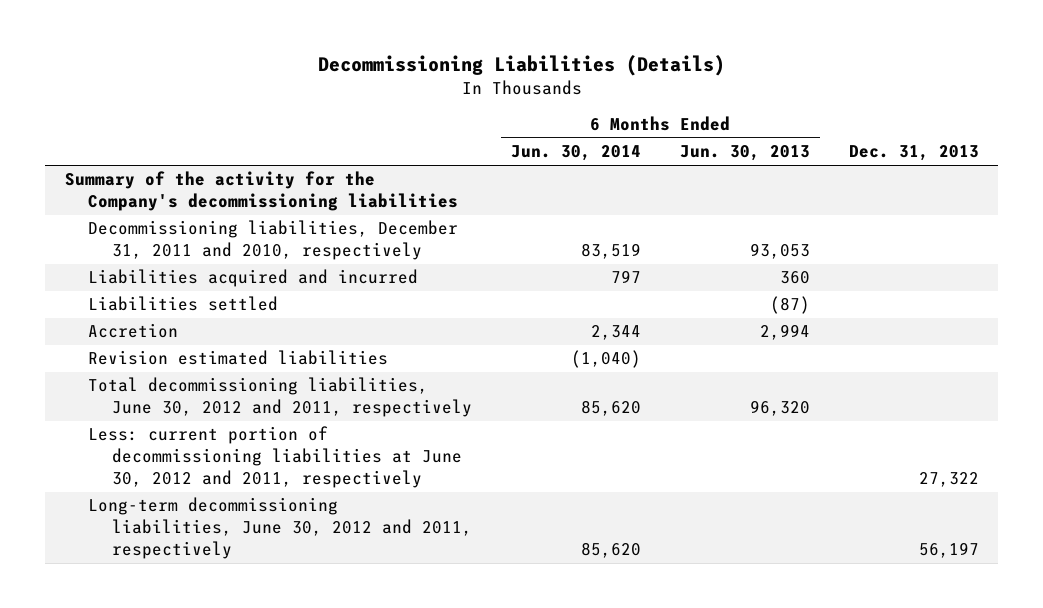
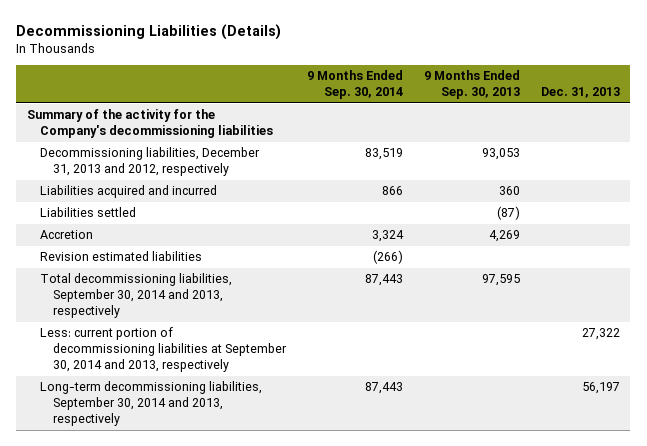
- | 6 Months Ended Jun. 30, 2014 | 6 Months Ended Jun. 30, 2013 | Dec. 31, 2013
+ | 9 Months Ended Sep. 30, 2014 | 9 Months Ended Sep. 30, 2013 | Dec. 31, 2013
- Decommissioning liabilities, December 31, 2011 and 2010, respectively | 83,519 | 93,053 |
+ Decommissioning liabilities, December 31, 2013 and 2012, respectively | 83,519 | 93,053 |
- Total decommissioning liabilities, June 30, 2012 and 2011, respectively | 85,620 | 96,320 |
- Less: current portion of decommissioning liabilities at June 30, 2012 and 2011, respectively | | | 27,322
- Long-term decommissioning liabilities, June 30, 2012 and 2011, respectively | 85,620 | | 56,197
+ Total decommissioning liabilities, September 30, 2014 and 2013, respectively | 87,443 | 97,595 |
+ Less: current portion of decommissioning liabilities at September 30, 2014 and 2013, respectively | | | 27,322
+ Long-term decommissioning liabilities, September 30, 2014 and 2013, respectively | 87,443 | | 56,197

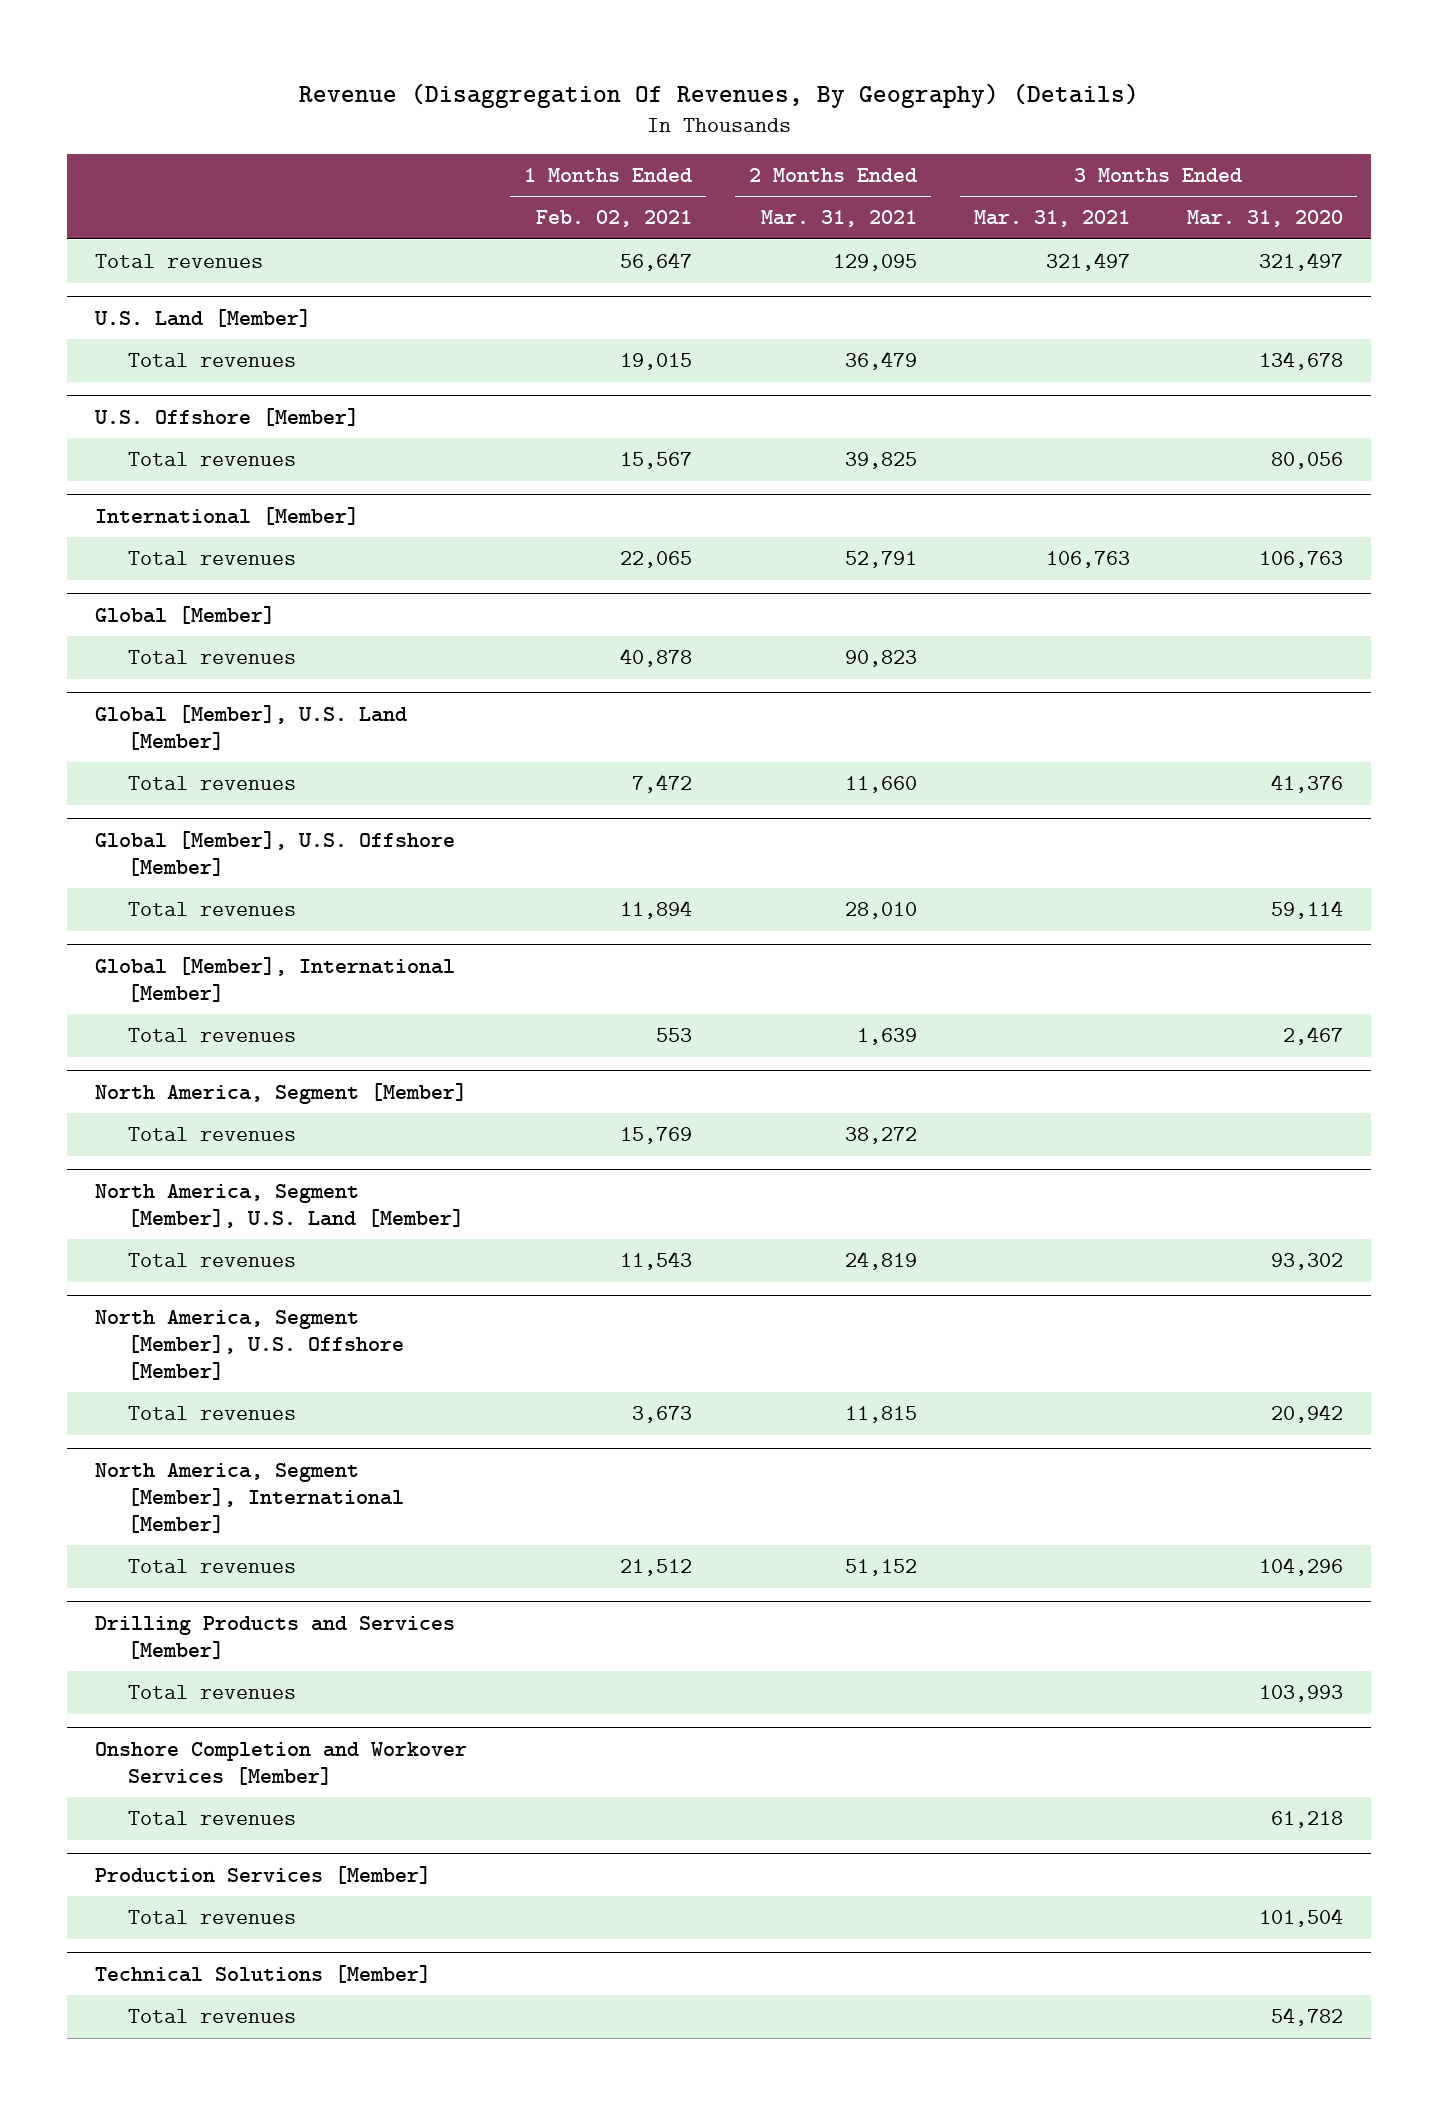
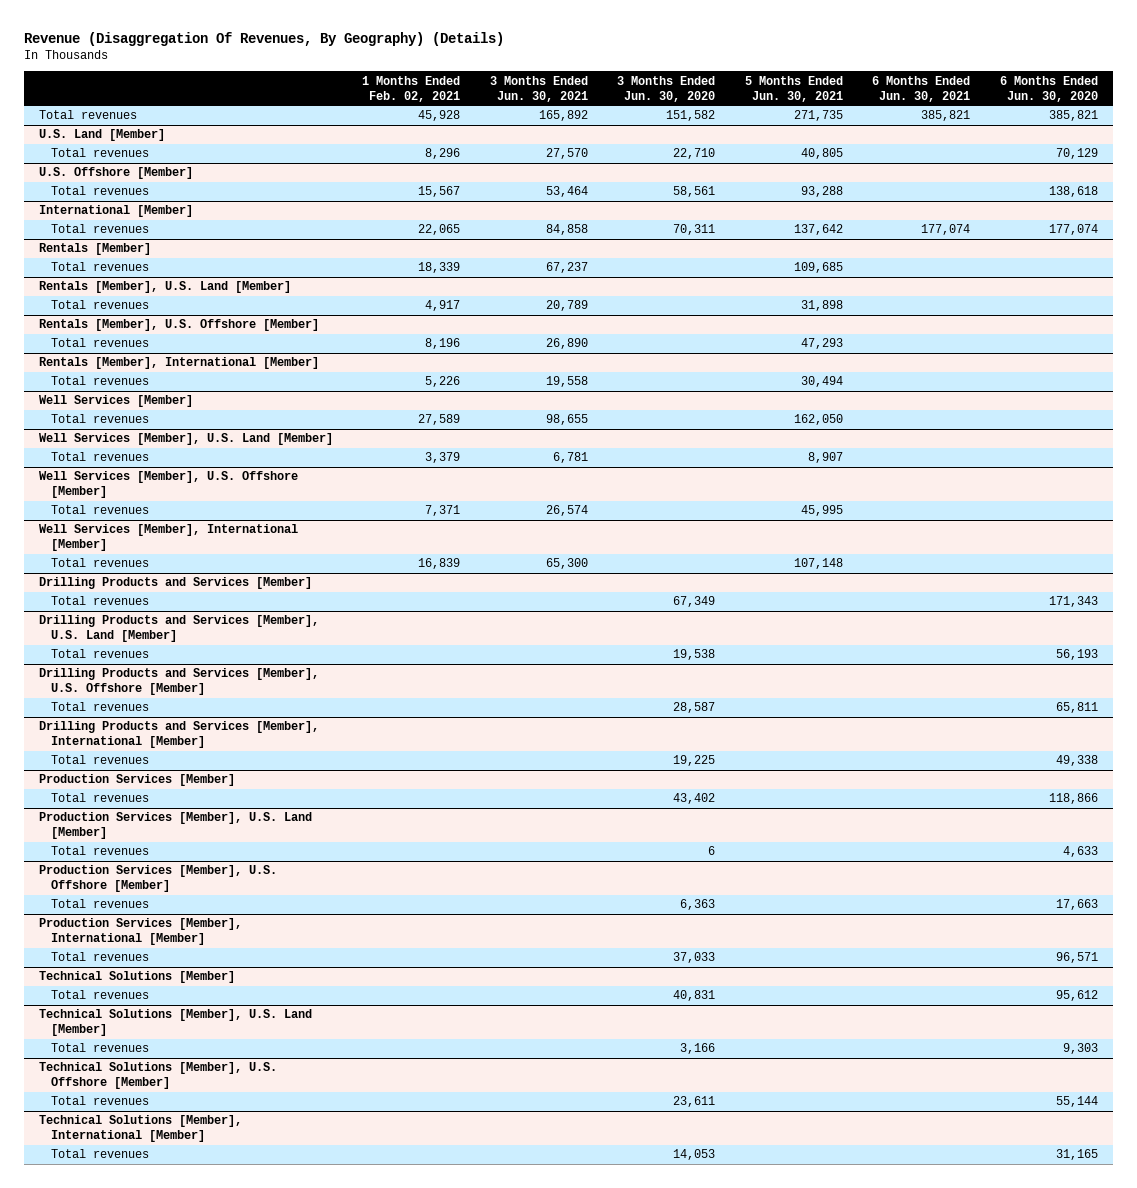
- | 1 Months Ended Feb. 02, 2021 | 2 Months Ended Mar. 31, 2021 | 3 Months Ended Mar. 31, 2021 | 3 Months Ended Mar. 31, 2020
+ | 1 Months Ended Feb. 02, 2021 | 3 Months Ended Jun. 30, 2021 | 3 Months Ended Jun. 30, 2020 | 5 Months Ended Jun. 30, 2021 | 6 Months Ended Jun. 30, 2021 | 6 Months Ended Jun. 30, 2020
- Total revenues | 56,647 | 129,095 | 321,497 | 321,497
+ Total revenues | 45,928 | 165,892 | 151,582 | 271,735 | 385,821 | 385,821
@ U.S. Land [Member]
- Total revenues | 19,015 | 36,479 | | 134,678
+ Total revenues | 8,296 | 27,570 | 22,710 | 40,805 | | 70,129
- Global [Member]
- Total revenues | 40,878 | 90,823 | |
- Global [Member], U.S. Land [Member]
- Total revenues | 7,472 | 11,660 | | 41,376
- Global [Member], U.S. Offshore [Member]
- Total revenues | 11,894 | 28,010 | | 59,114
- Global [Member], International [Member]
- Total revenues | 553 | 1,639 | | 2,467
- North America, Segment [Member]
- Total revenues | 15,769 | 38,272 | |
- North America, Segment [Member], U.S. Land [Member]
- Total revenues | 11,543 | 24,819 | | 93,302
- North America, Segment [Member], U.S. Offshore [Member]
- Total revenues | 3,673 | 11,815 | | 20,942
- North America, Segment [Member], International [Member]
- Total revenues | 21,512 | 51,152 | | 104,296
+ Rentals [Member]
+ Total revenues | 18,339 | 67,237 | | 109,685 | |
+ Rentals [Member], U.S. Land [Member]
+ Total revenues | 4,917 | 20,789 | | 31,898 | |
+ Rentals [Member], U.S. Offshore [Member]
+ Total revenues | 8,196 | 26,890 | | 47,293 | |
+ Rentals [Member], International [Member]
+ Total revenues | 5,226 | 19,558 | | 30,494 | |
+ Well Services [Member]
+ Total revenues | 27,589 | 98,655 | | 162,050 | |
+ Well Services [Member], U.S. Land [Member]
+ Total revenues | 3,379 | 6,781 | | 8,907 | |
+ Well Services [Member], U.S. Offshore [Member]
+ Total revenues | 7,371 | 26,574 | | 45,995 | |
+ Well Services [Member], International [Member]
+ Total revenues | 16,839 | 65,300 | | 107,148 | |
- Onshore Completion and Workover Services [Member]
- Total revenues | | | | 61,218
+ Drilling Products and Services [Member], U.S. Land [Member]
+ Total revenues | | | 19,538 | | | 56,193
+ Drilling Products and Services [Member], U.S. Offshore [Member]
+ Total revenues | | | 28,587 | | | 65,811
+ Drilling Products and Services [Member], International [Member]
+ Total revenues | | | 19,225 | | | 49,338
+ Production Services [Member], U.S. Land [Member]
+ Total revenues | | | 6 | | | 4,633
+ Production Services [Member], U.S. Offshore [Member]
+ Total revenues | | | 6,363 | | | 17,663
+ Production Services [Member], International [Member]
+ Total revenues | | | 37,033 | | | 96,571
+ Technical Solutions [Member], U.S. Land [Member]
+ Total revenues | | | 3,166 | | | 9,303
+ Technical Solutions [Member], U.S. Offshore [Member]
+ Total revenues | | | 23,611 | | | 55,144
+ Technical Solutions [Member], International [Member]
+ Total revenues | | | 14,053 | | | 31,165

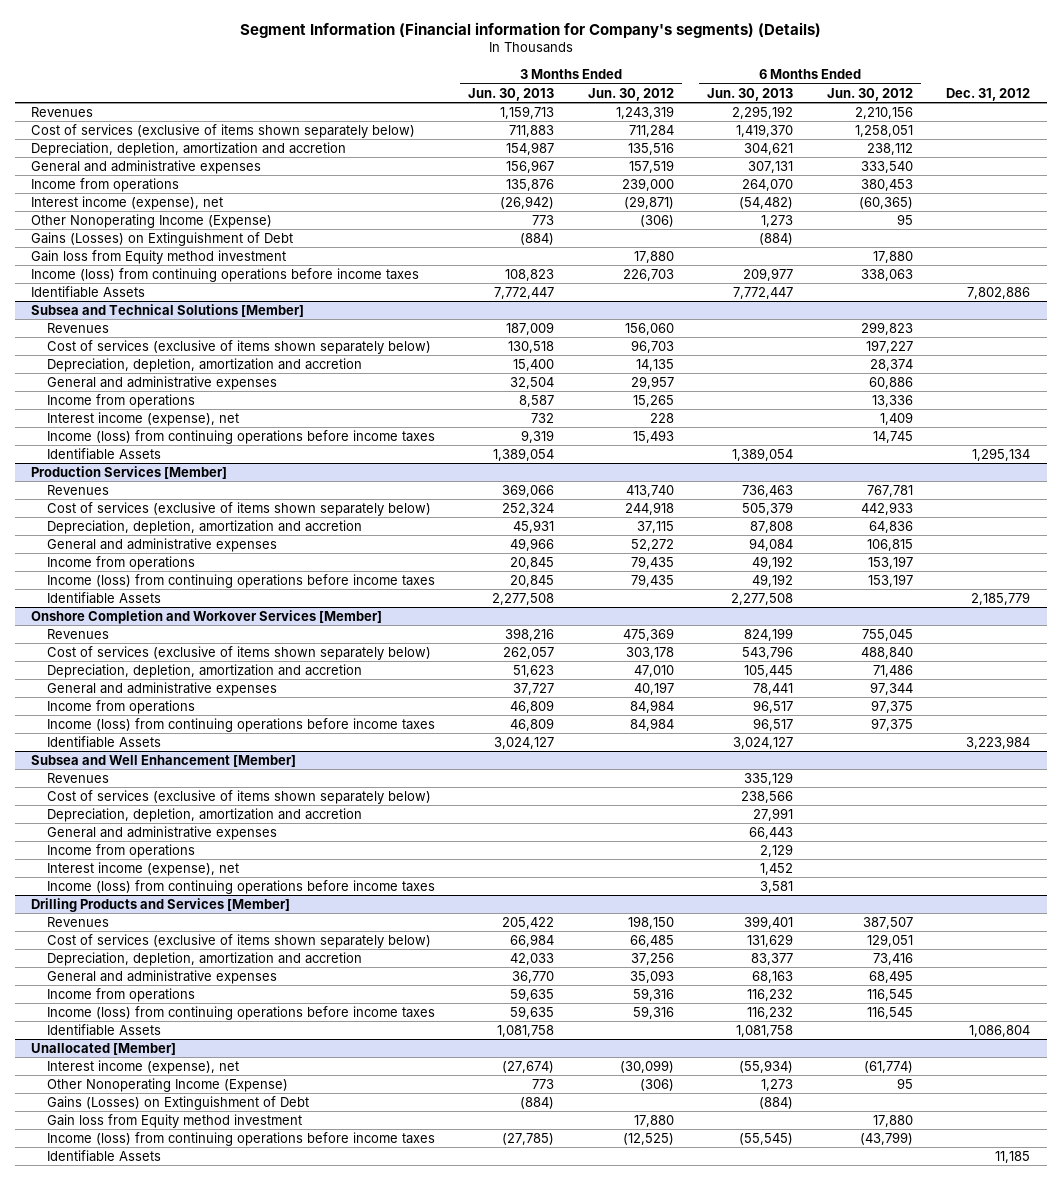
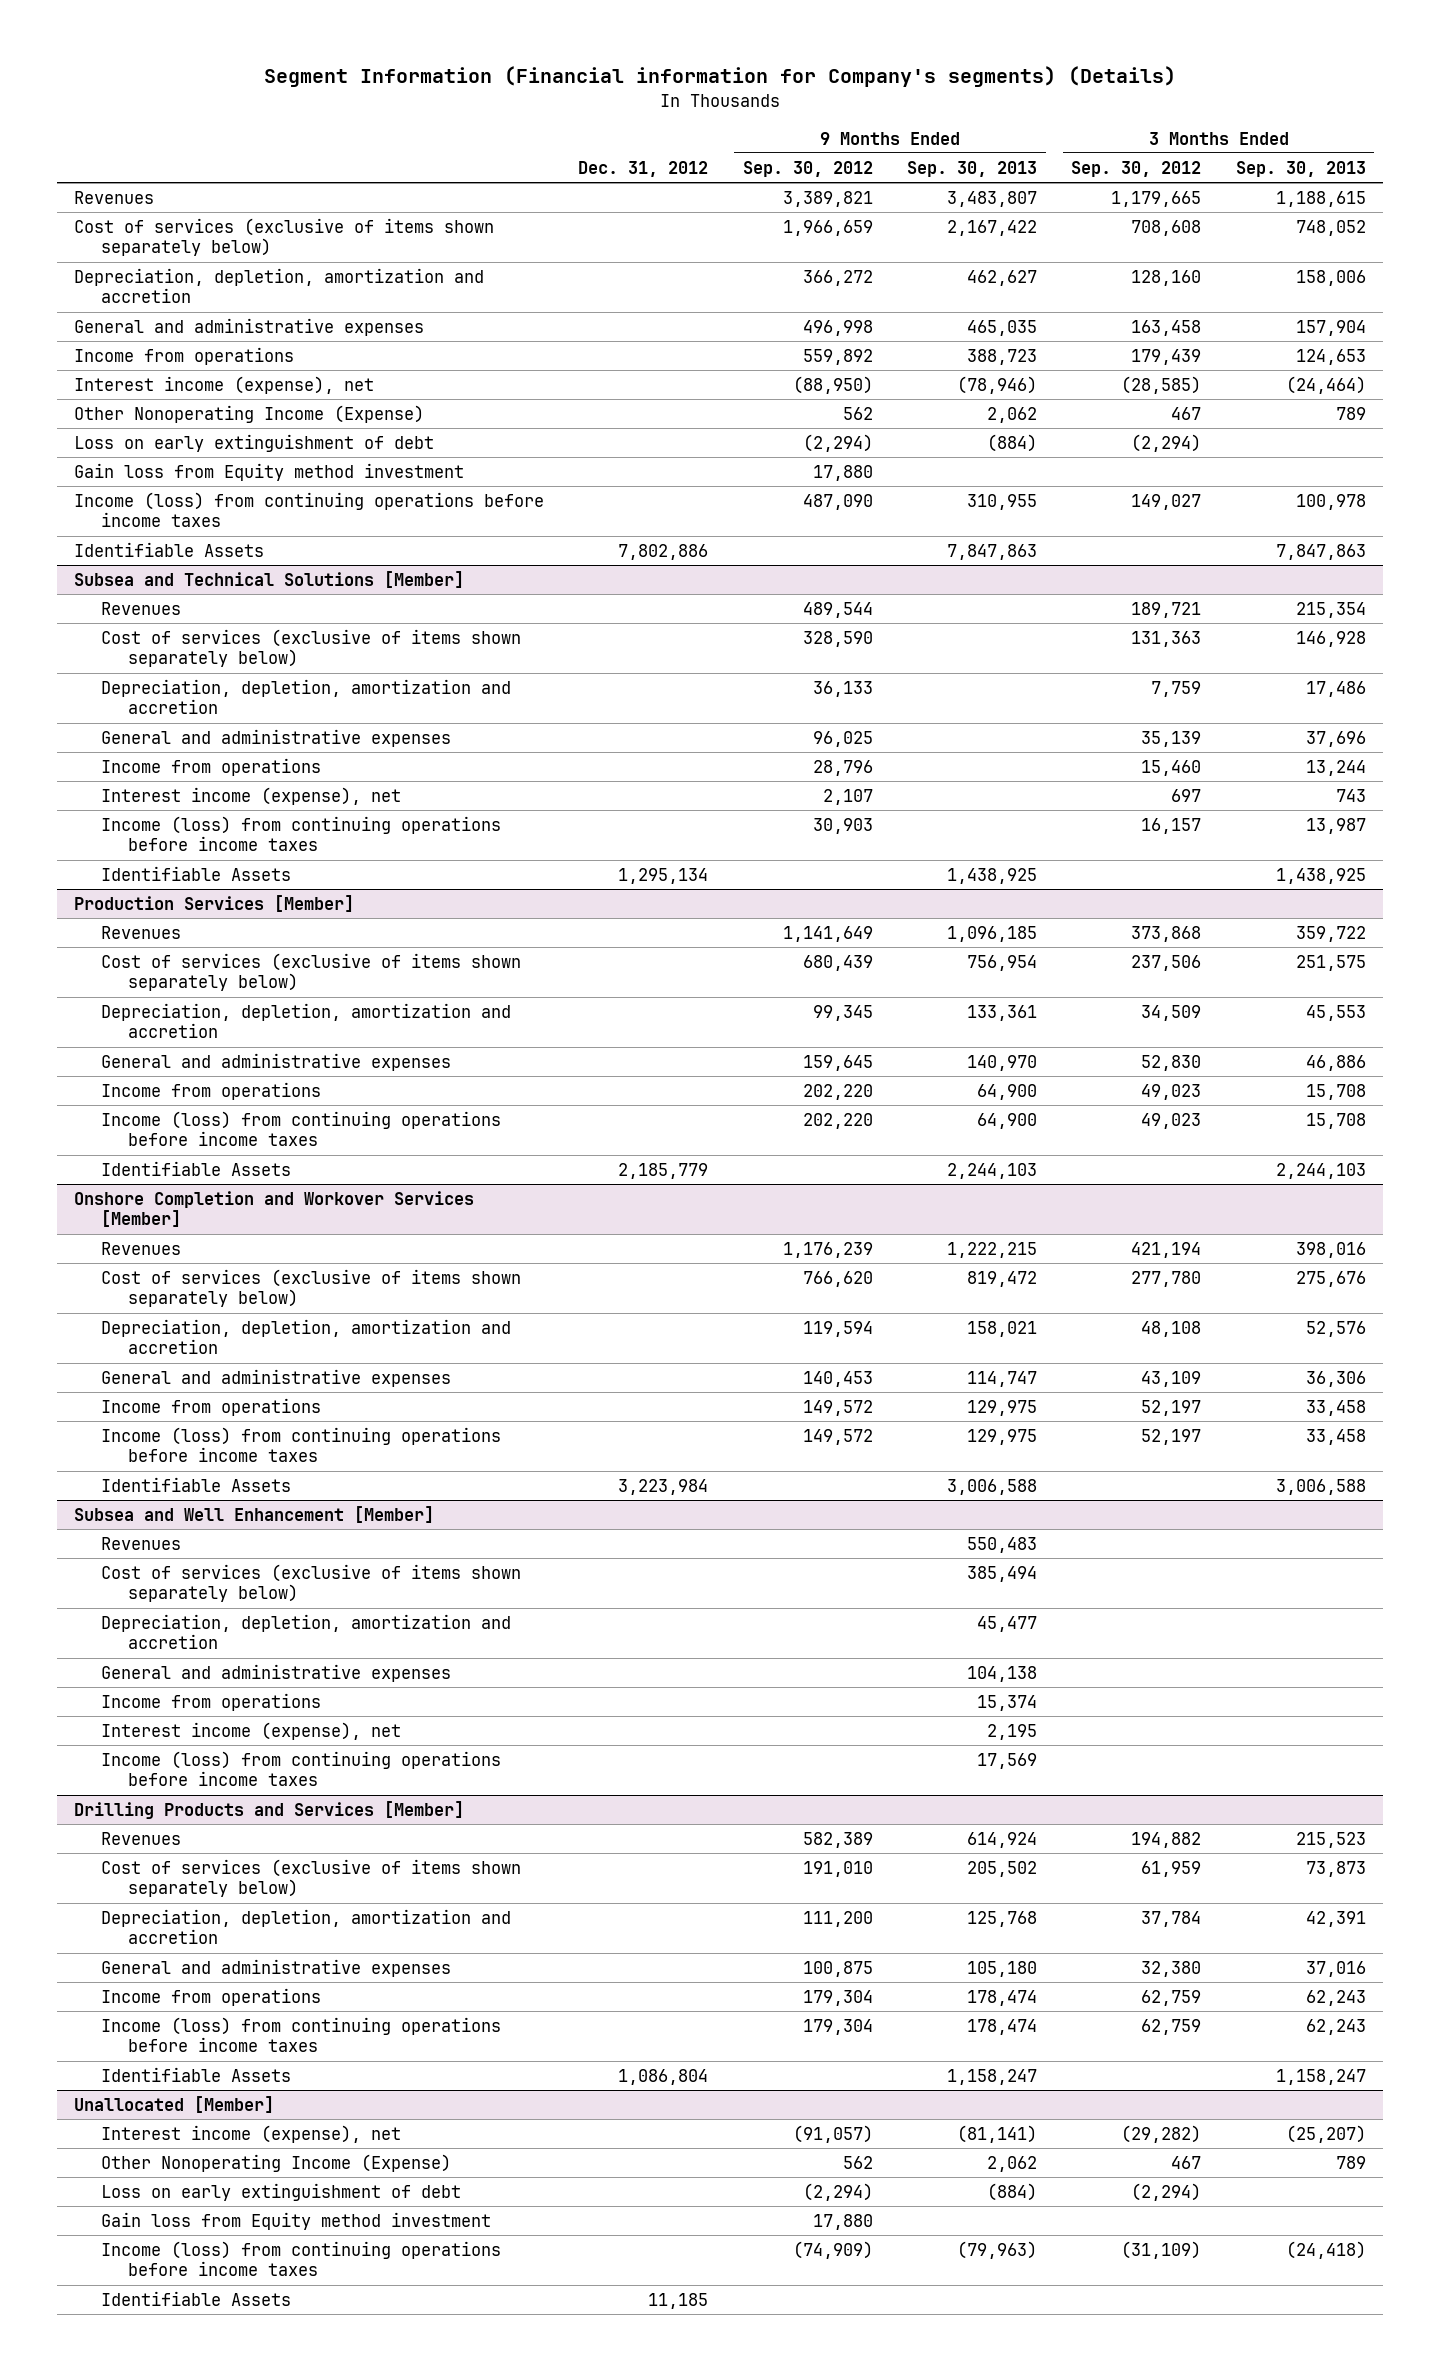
- | 3 Months Ended Jun. 30, 2013 | 3 Months Ended Jun. 30, 2012 | 6 Months Ended Jun. 30, 2013 | 6 Months Ended Jun. 30, 2012 | Dec. 31, 2012
+ | Dec. 31, 2012 | 9 Months Ended Sep. 30, 2012 | 9 Months Ended Sep. 30, 2013 | 3 Months Ended Sep. 30, 2012 | 3 Months Ended Sep. 30, 2013
- Gains (Losses) on Extinguishment of Debt | (884) | | (884) | |
+ Loss on early extinguishment of debt | | (2,294) | (884) | (2,294) |
@ Unallocated [Member]
- Gains (Losses) on Extinguishment of Debt | (884) | | (884) | |
+ Loss on early extinguishment of debt | | (2,294) | (884) | (2,294) |

